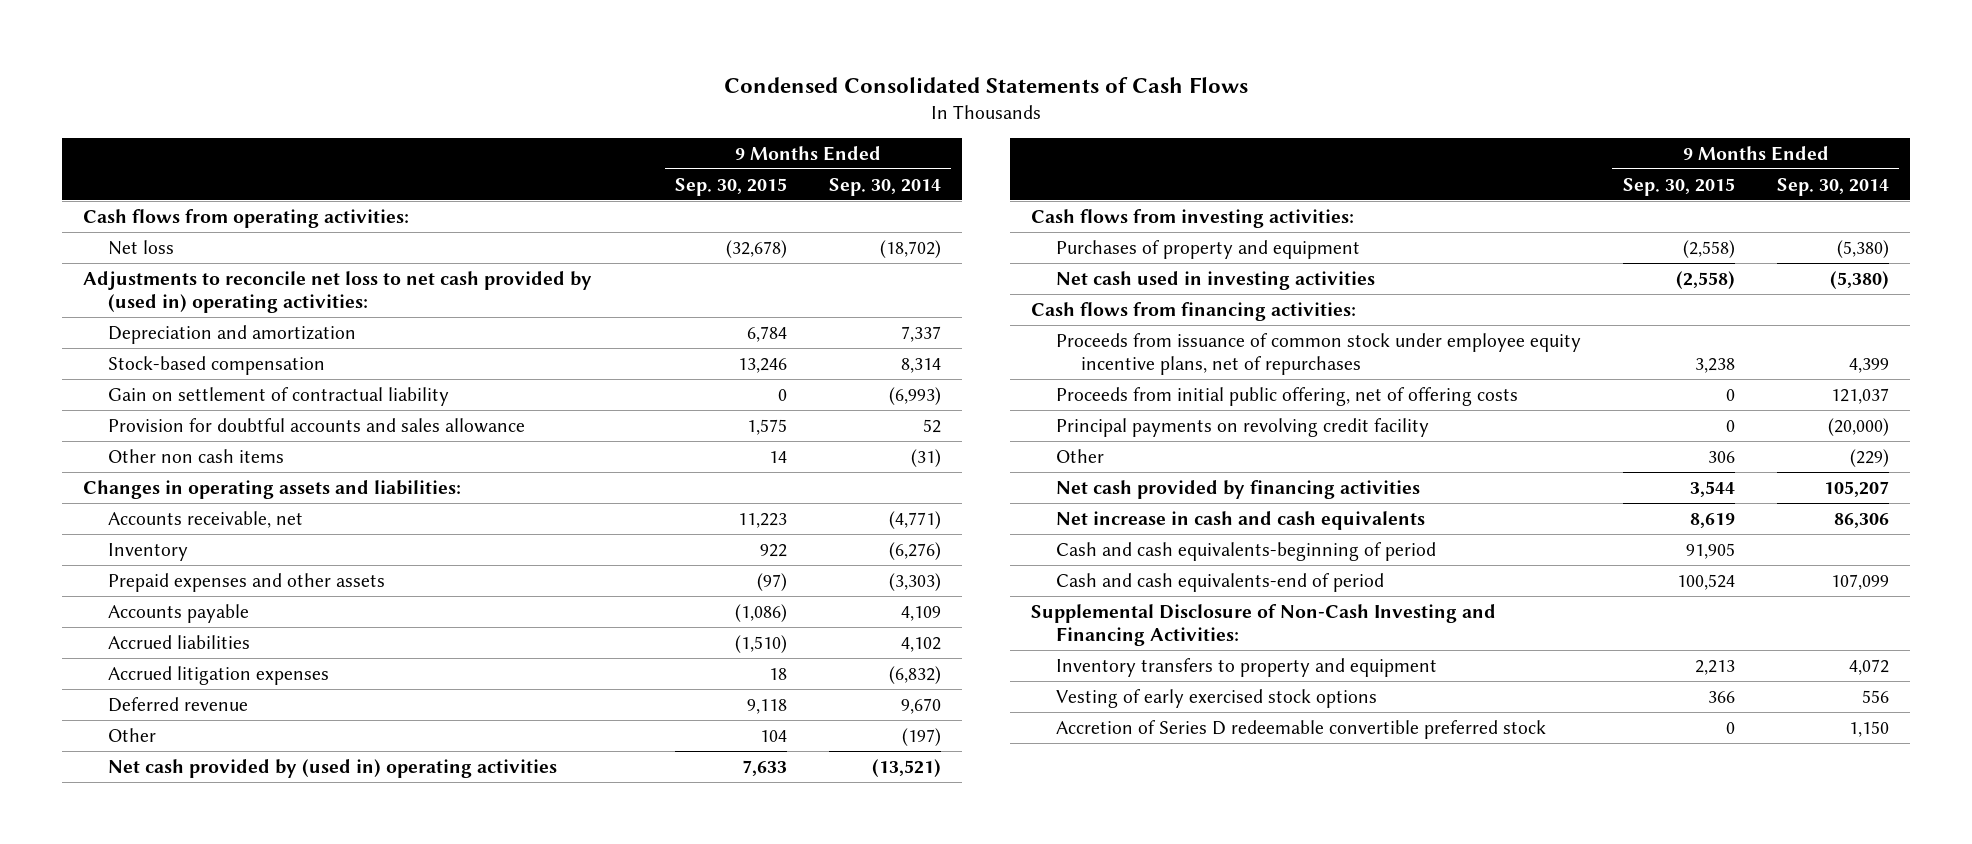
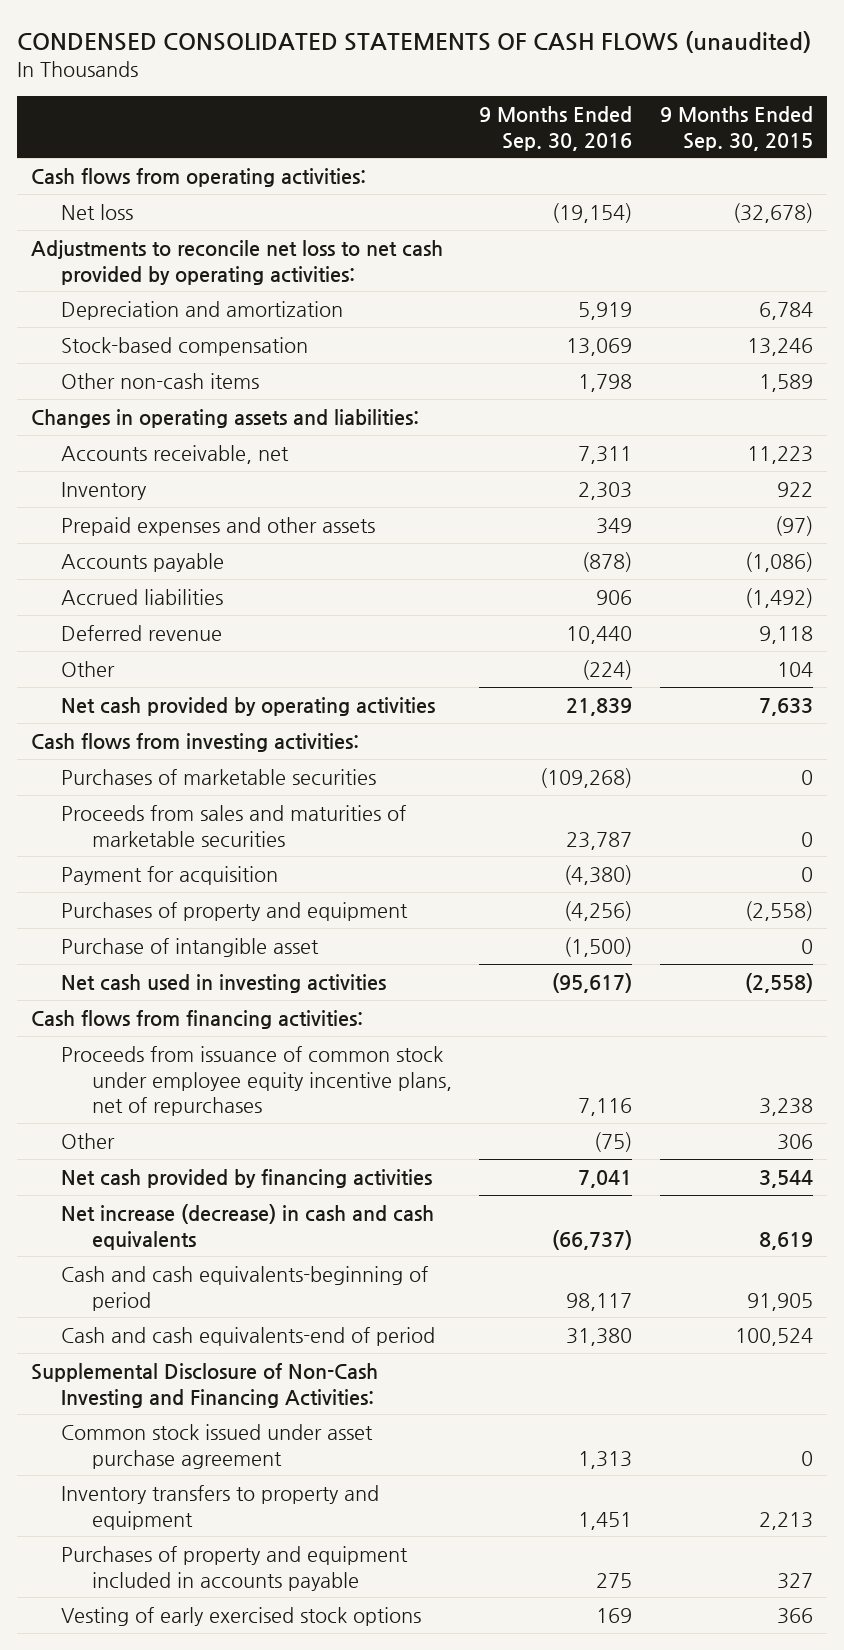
- Condensed Consolidated Statements of Cash Flows
+ CONDENSED CONSOLIDATED STATEMENTS OF CASH FLOWS (unaudited)
- | 9 Months Ended Sep. 30, 2015 | 9 Months Ended Sep. 30, 2014
+ | 9 Months Ended Sep. 30, 2016 | 9 Months Ended Sep. 30, 2015
- Adjustments to reconcile net loss to net cash provided by (used in) operating activities:
+ Adjustments to reconcile net loss to net cash provided by operating activities:
- Gain on settlement of contractual liability | 0 | (6,993)
- Provision for doubtful accounts and sales allowance | 1,575 | 52
- Other non cash items | 14 | (31)
+ Other non-cash items | 1,798 | 1,589
- Accrued liabilities | (1,510) | 4,102
- Accrued litigation expenses | 18 | (6,832)
+ Accrued liabilities | 906 | (1,492)
- Net cash provided by (used in) operating activities | 7,633 | (13,521)
+ Net cash provided by operating activities | 21,839 | 7,633
+ Purchases of marketable securities | (109,268) | 0
+ Proceeds from sales and maturities of marketable securities | 23,787 | 0
+ Payment for acquisition | (4,380) | 0
+ Purchase of intangible asset | (1,500) | 0
- Proceeds from initial public offering, net of offering costs | 0 | 121,037
- Principal payments on revolving credit facility | 0 | (20,000)
- Net increase in cash and cash equivalents | 8,619 | 86,306
+ Net increase (decrease) in cash and cash equivalents | (66,737) | 8,619
+ Common stock issued under asset purchase agreement | 1,313 | 0
+ Purchases of property and equipment included in accounts payable | 275 | 327
- Accretion of Series D redeemable convertible preferred stock | 0 | 1,150

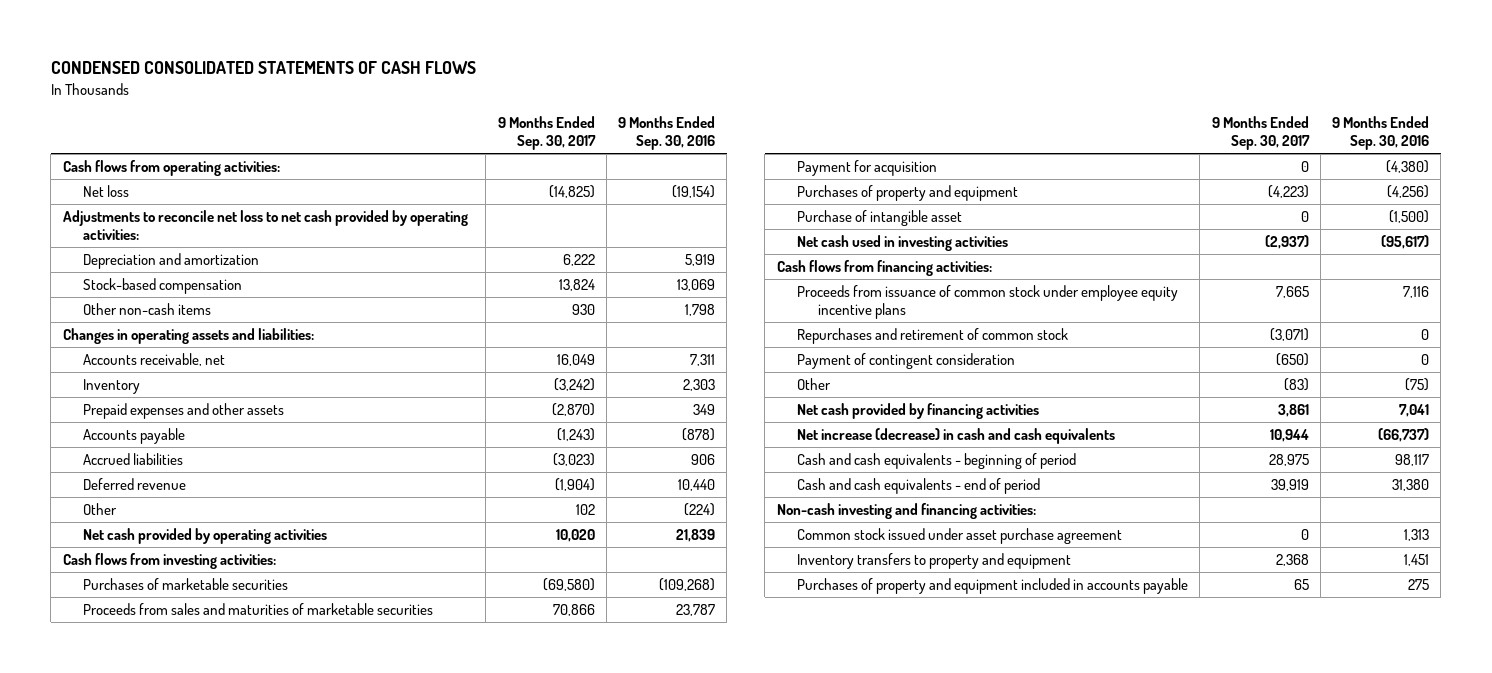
- CONDENSED CONSOLIDATED STATEMENTS OF CASH FLOWS (unaudited)
+ CONDENSED CONSOLIDATED STATEMENTS OF CASH FLOWS
- | 9 Months Ended Sep. 30, 2016 | 9 Months Ended Sep. 30, 2015
+ | 9 Months Ended Sep. 30, 2017 | 9 Months Ended Sep. 30, 2016
- Proceeds from issuance of common stock under employee equity incentive plans, net of repurchases | 7,116 | 3,238
+ Proceeds from issuance of common stock under employee equity incentive plans | 7,665 | 7,116
+ Repurchases and retirement of common stock | (3,071) | 0
+ Payment of contingent consideration | (650) | 0
- Cash and cash equivalents-beginning of period | 98,117 | 91,905
- Cash and cash equivalents-end of period | 31,380 | 100,524
- Supplemental Disclosure of Non-Cash Investing and Financing Activities:
+ Cash and cash equivalents - beginning of period | 28,975 | 98,117
+ Cash and cash equivalents - end of period | 39,919 | 31,380
+ Non-cash investing and financing activities:
- Vesting of early exercised stock options | 169 | 366

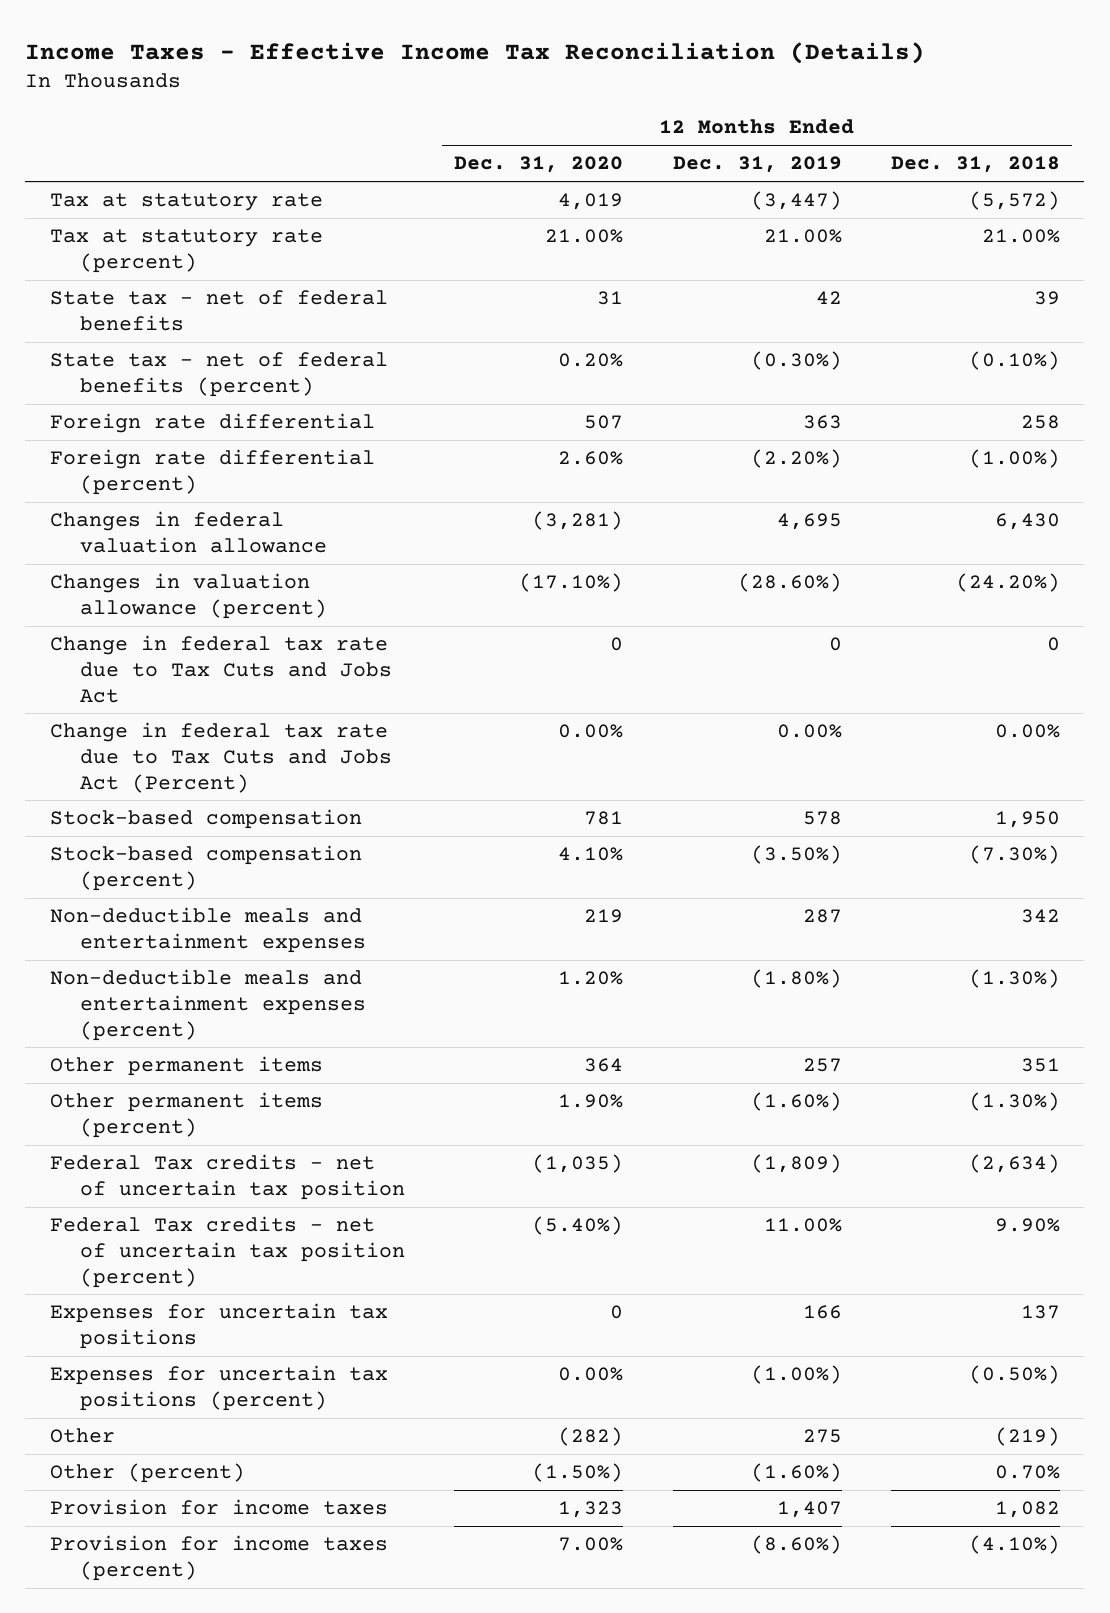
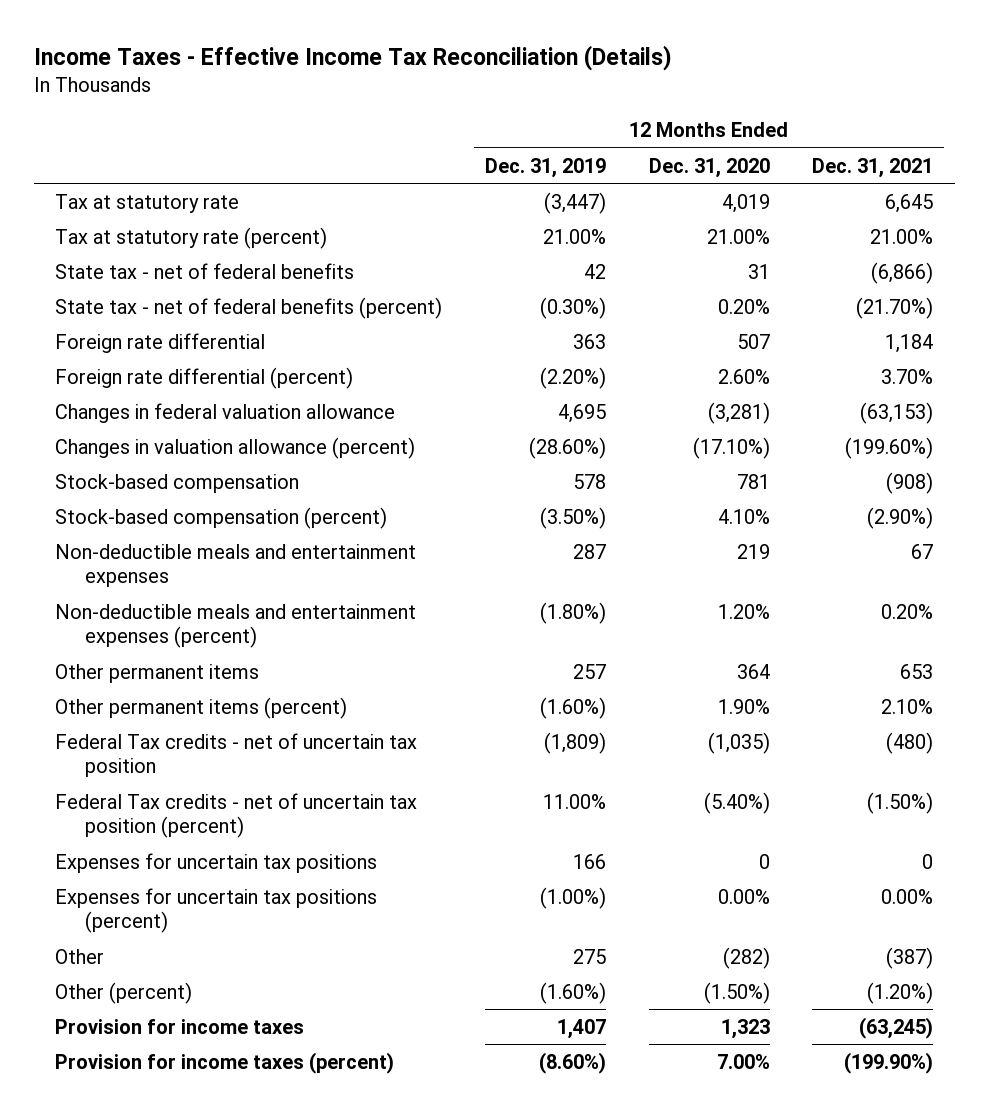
- | 12 Months Ended Dec. 31, 2020 | 12 Months Ended Dec. 31, 2019 | 12 Months Ended Dec. 31, 2018
+ | 12 Months Ended Dec. 31, 2019 | 12 Months Ended Dec. 31, 2020 | 12 Months Ended Dec. 31, 2021
- Change in federal tax rate due to Tax Cuts and Jobs Act | 0 | 0 | 0
- Change in federal tax rate due to Tax Cuts and Jobs Act (Percent) | 0.00% | 0.00% | 0.00%

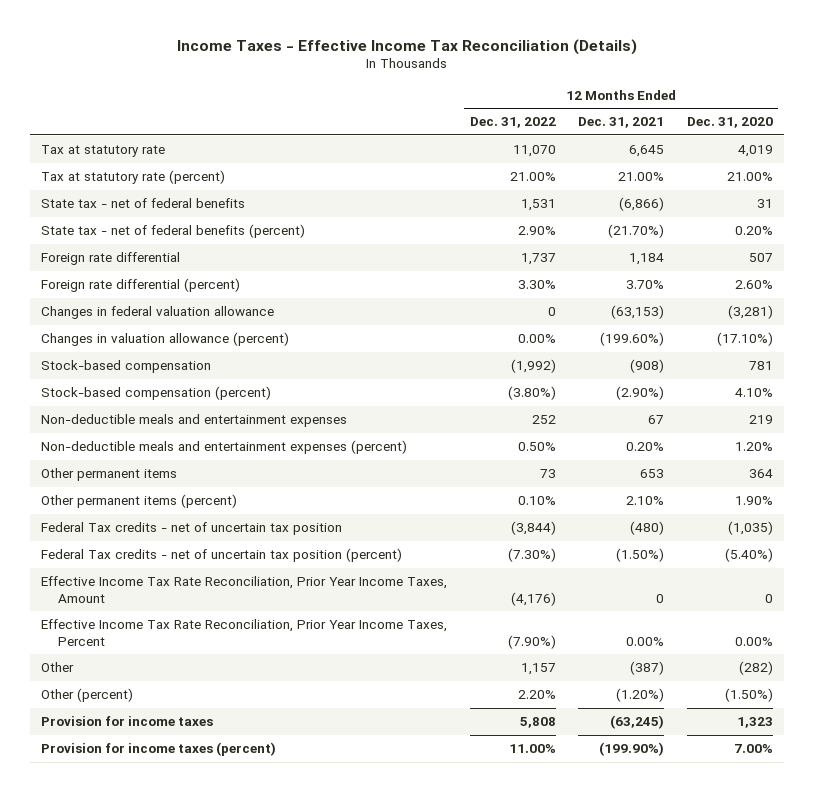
- | 12 Months Ended Dec. 31, 2019 | 12 Months Ended Dec. 31, 2020 | 12 Months Ended Dec. 31, 2021
+ | 12 Months Ended Dec. 31, 2022 | 12 Months Ended Dec. 31, 2021 | 12 Months Ended Dec. 31, 2020
- Expenses for uncertain tax positions | 166 | 0 | 0
- Expenses for uncertain tax positions (percent) | (1.00%) | 0.00% | 0.00%
+ Effective Income Tax Rate Reconciliation, Prior Year Income Taxes, Amount | (4,176) | 0 | 0
+ Effective Income Tax Rate Reconciliation, Prior Year Income Taxes, Percent | (7.90%) | 0.00% | 0.00%

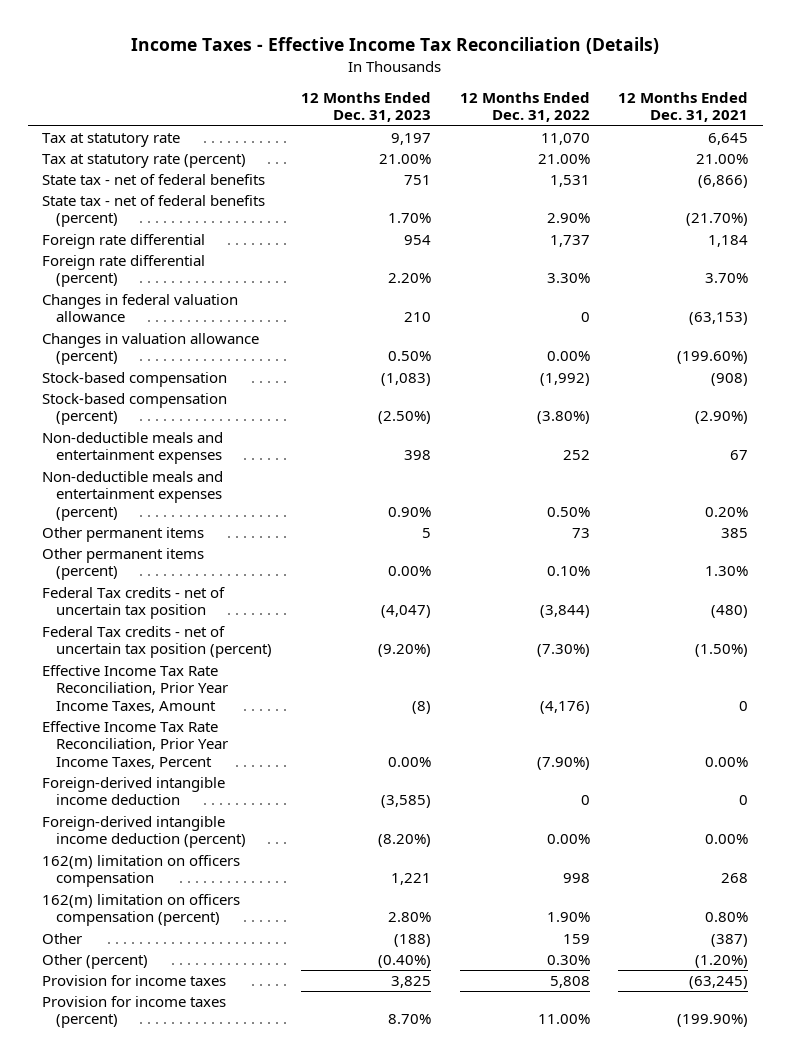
- | 12 Months Ended Dec. 31, 2022 | 12 Months Ended Dec. 31, 2021 | 12 Months Ended Dec. 31, 2020
+ | 12 Months Ended Dec. 31, 2023 | 12 Months Ended Dec. 31, 2022 | 12 Months Ended Dec. 31, 2021
- Other permanent items | 73 | 653 | 364
- Other permanent items (percent) | 0.10% | 2.10% | 1.90%
+ Other permanent items | 5 | 73 | 385
+ Other permanent items (percent) | 0.00% | 0.10% | 1.30%
- Other | 1,157 | (387) | (282)
- Other (percent) | 2.20% | (1.20%) | (1.50%)
+ Foreign-derived intangible income deduction | (3,585) | 0 | 0
+ Foreign-derived intangible income deduction (percent) | (8.20%) | 0.00% | 0.00%
+ 162(m) limitation on officers compensation | 1,221 | 998 | 268
+ 162(m) limitation on officers compensation (percent) | 2.80% | 1.90% | 0.80%
+ Other | (188) | 159 | (387)
+ Other (percent) | (0.40%) | 0.30% | (1.20%)

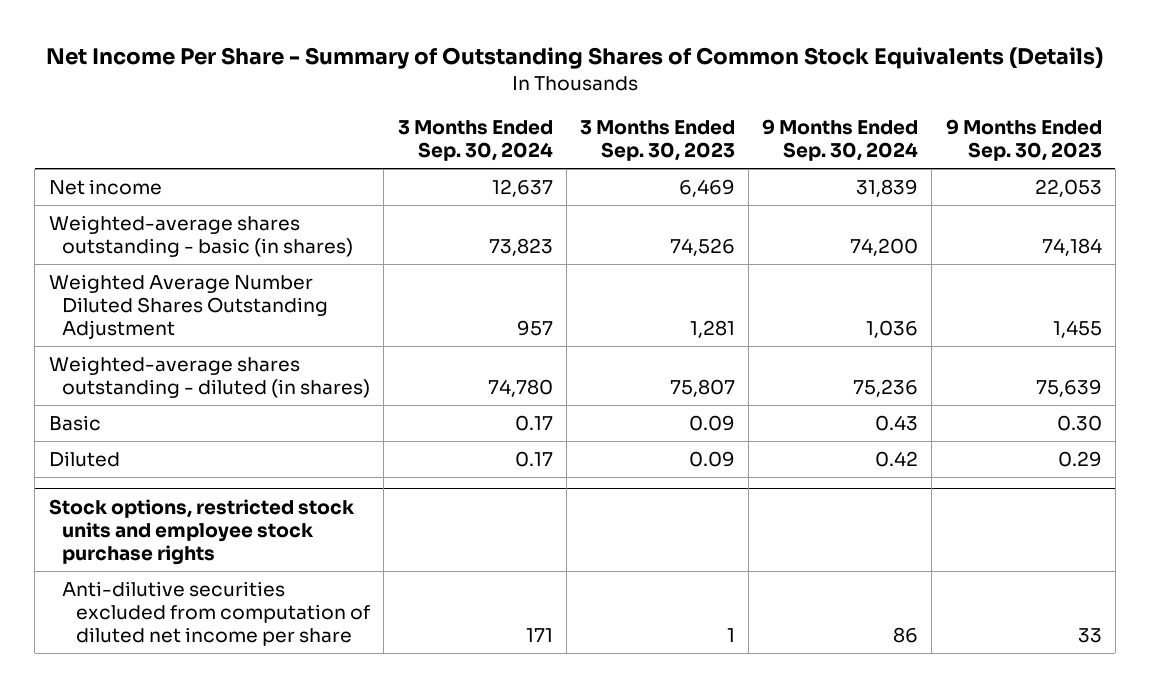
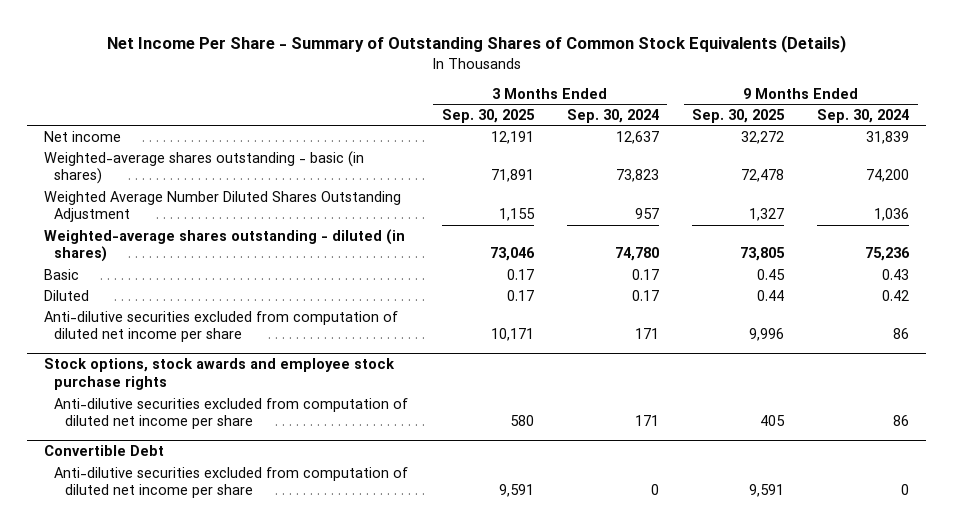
- | 3 Months Ended Sep. 30, 2024 | 3 Months Ended Sep. 30, 2023 | 9 Months Ended Sep. 30, 2024 | 9 Months Ended Sep. 30, 2023
+ | 3 Months Ended Sep. 30, 2025 | 3 Months Ended Sep. 30, 2024 | 9 Months Ended Sep. 30, 2025 | 9 Months Ended Sep. 30, 2024
- Stock options, restricted stock units and employee stock purchase rights
+ Stock options, stock awards and employee stock purchase rights
+ Anti-dilutive securities excluded from computation of diluted net income per share | 580 | 171 | 405 | 86
+ Convertible Debt
+ Anti-dilutive securities excluded from computation of diluted net income per share | 9,591 | 0 | 9,591 | 0

